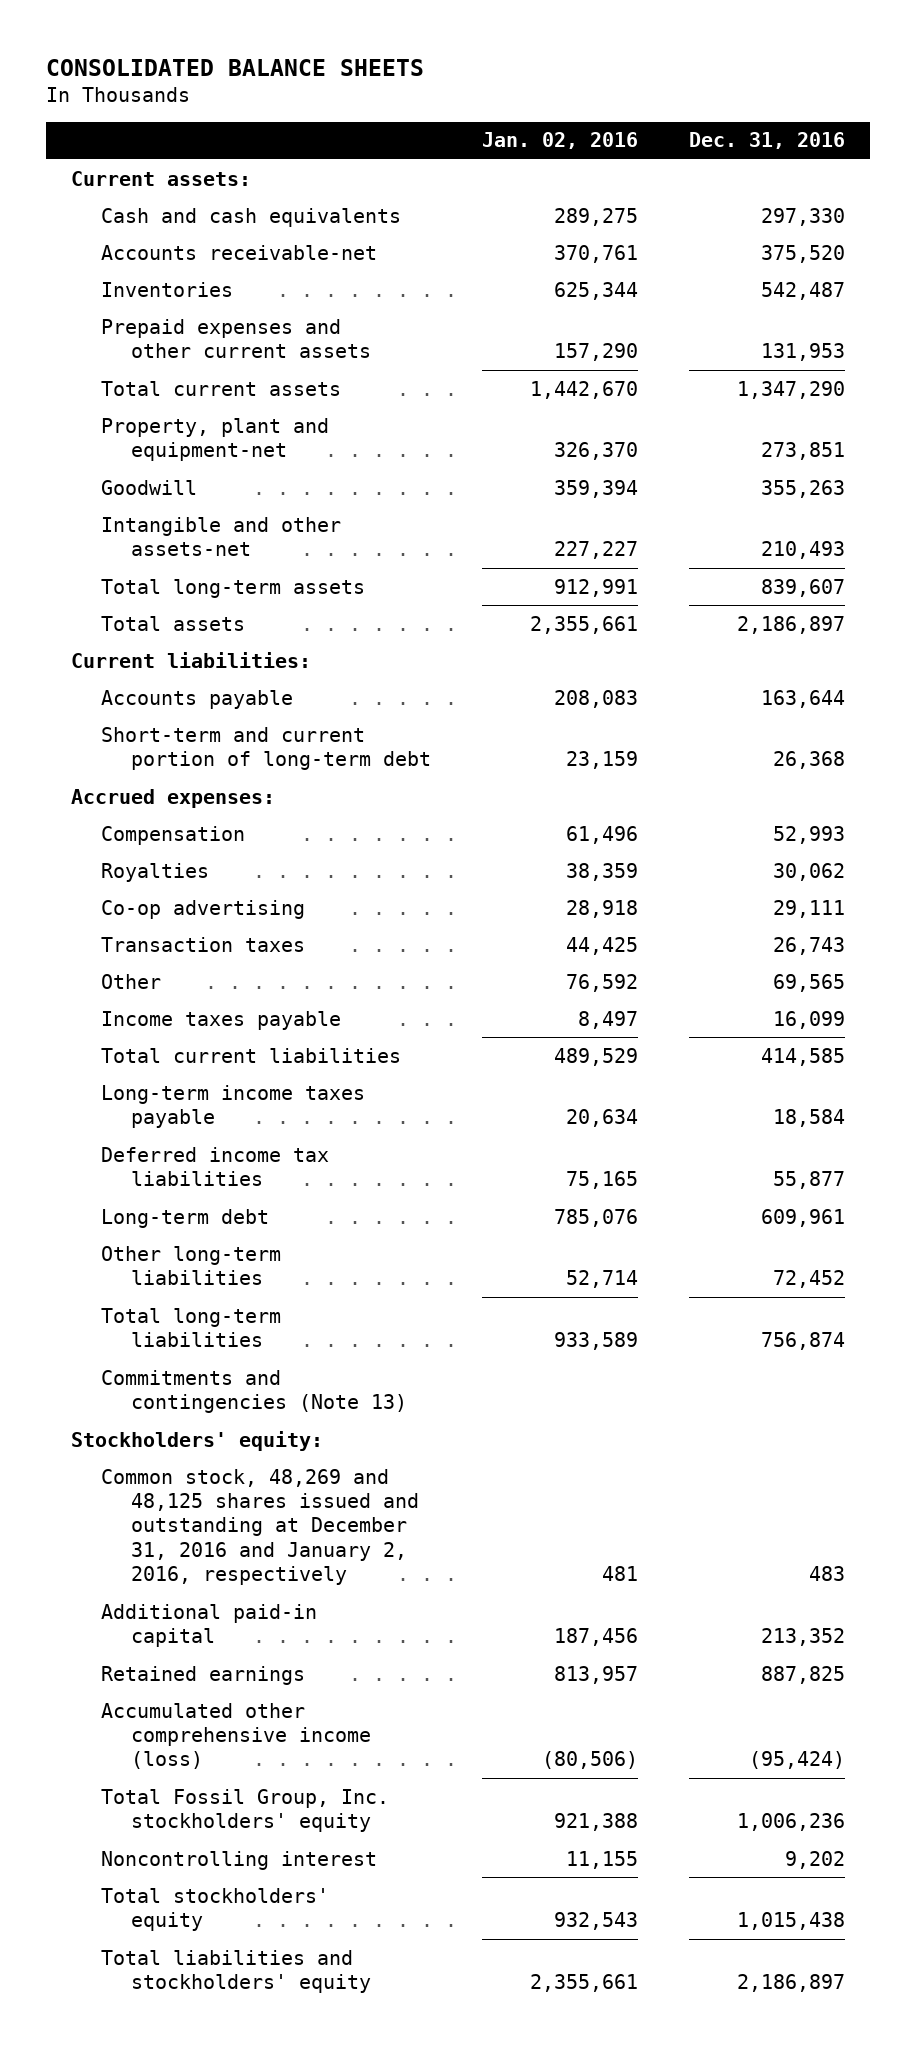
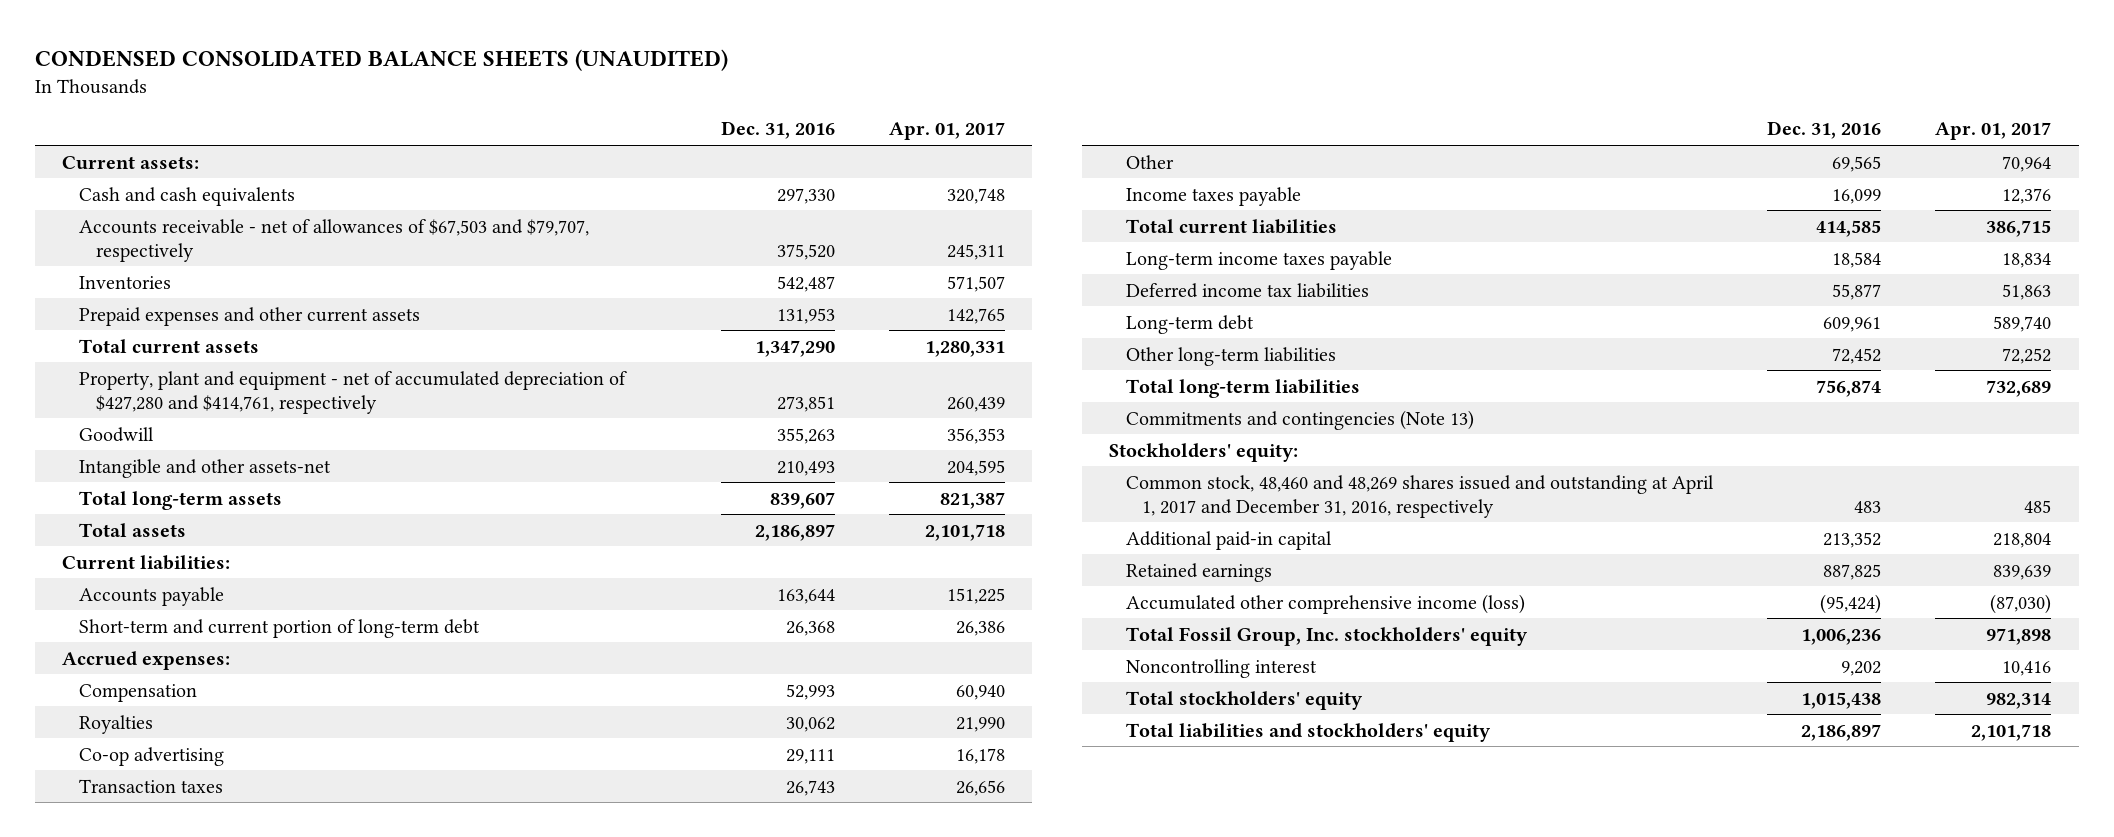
- CONSOLIDATED BALANCE SHEETS
+ CONDENSED CONSOLIDATED BALANCE SHEETS (UNAUDITED)
- | Jan. 02, 2016 | Dec. 31, 2016
+ | Dec. 31, 2016 | Apr. 01, 2017
- Accounts receivable-net | 370,761 | 375,520
+ Accounts receivable - net of allowances of $67,503 and $79,707, respectively | 375,520 | 245,311
- Property, plant and equipment-net | 326,370 | 273,851
+ Property, plant and equipment - net of accumulated depreciation of $427,280 and $414,761, respectively | 273,851 | 260,439
- Common stock, 48,269 and 48,125 shares issued and outstanding at December 31, 2016 and January 2, 2016, respectively | 481 | 483
+ Common stock, 48,460 and 48,269 shares issued and outstanding at April 1, 2017 and December 31, 2016, respectively | 483 | 485

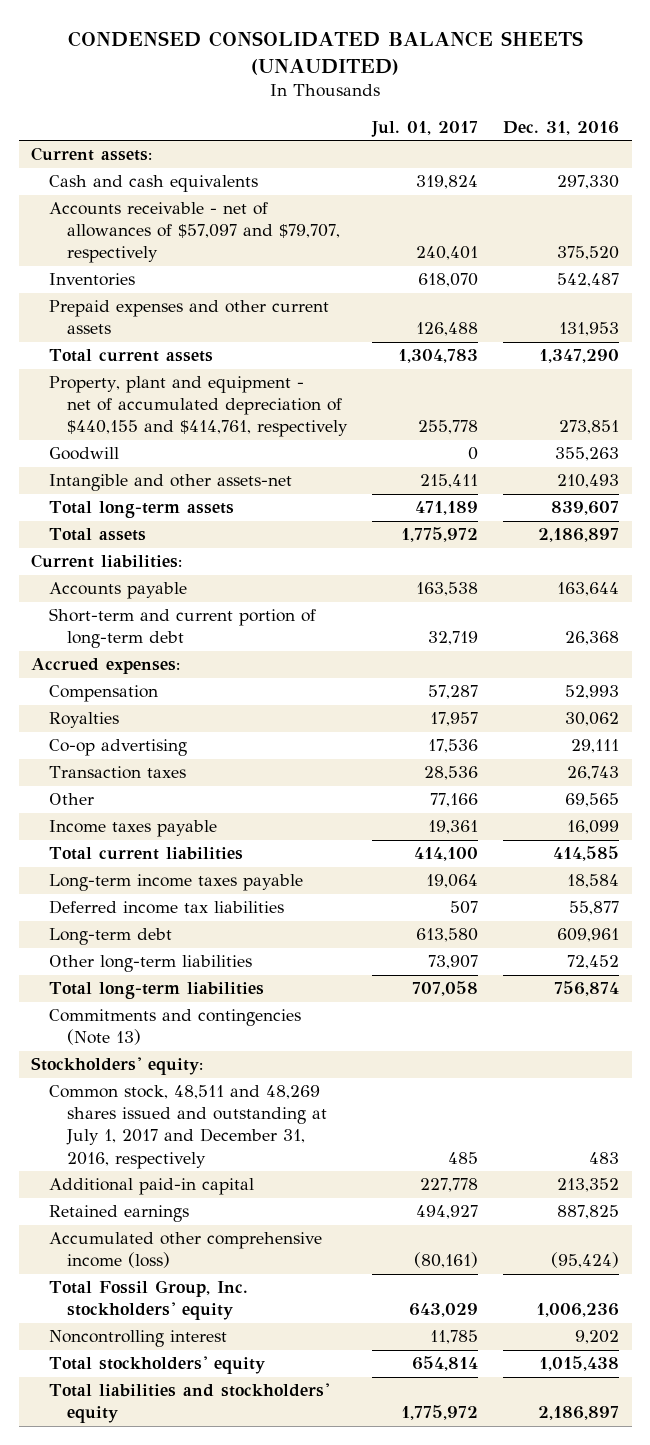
- | Dec. 31, 2016 | Apr. 01, 2017
+ | Jul. 01, 2017 | Dec. 31, 2016
- Accounts receivable - net of allowances of $67,503 and $79,707, respectively | 375,520 | 245,311
+ Accounts receivable - net of allowances of $57,097 and $79,707, respectively | 240,401 | 375,520
- Property, plant and equipment - net of accumulated depreciation of $427,280 and $414,761, respectively | 273,851 | 260,439
+ Property, plant and equipment - net of accumulated depreciation of $440,155 and $414,761, respectively | 255,778 | 273,851
- Common stock, 48,460 and 48,269 shares issued and outstanding at April 1, 2017 and December 31, 2016, respectively | 483 | 485
+ Common stock, 48,511 and 48,269 shares issued and outstanding at July 1, 2017 and December 31, 2016, respectively | 485 | 483

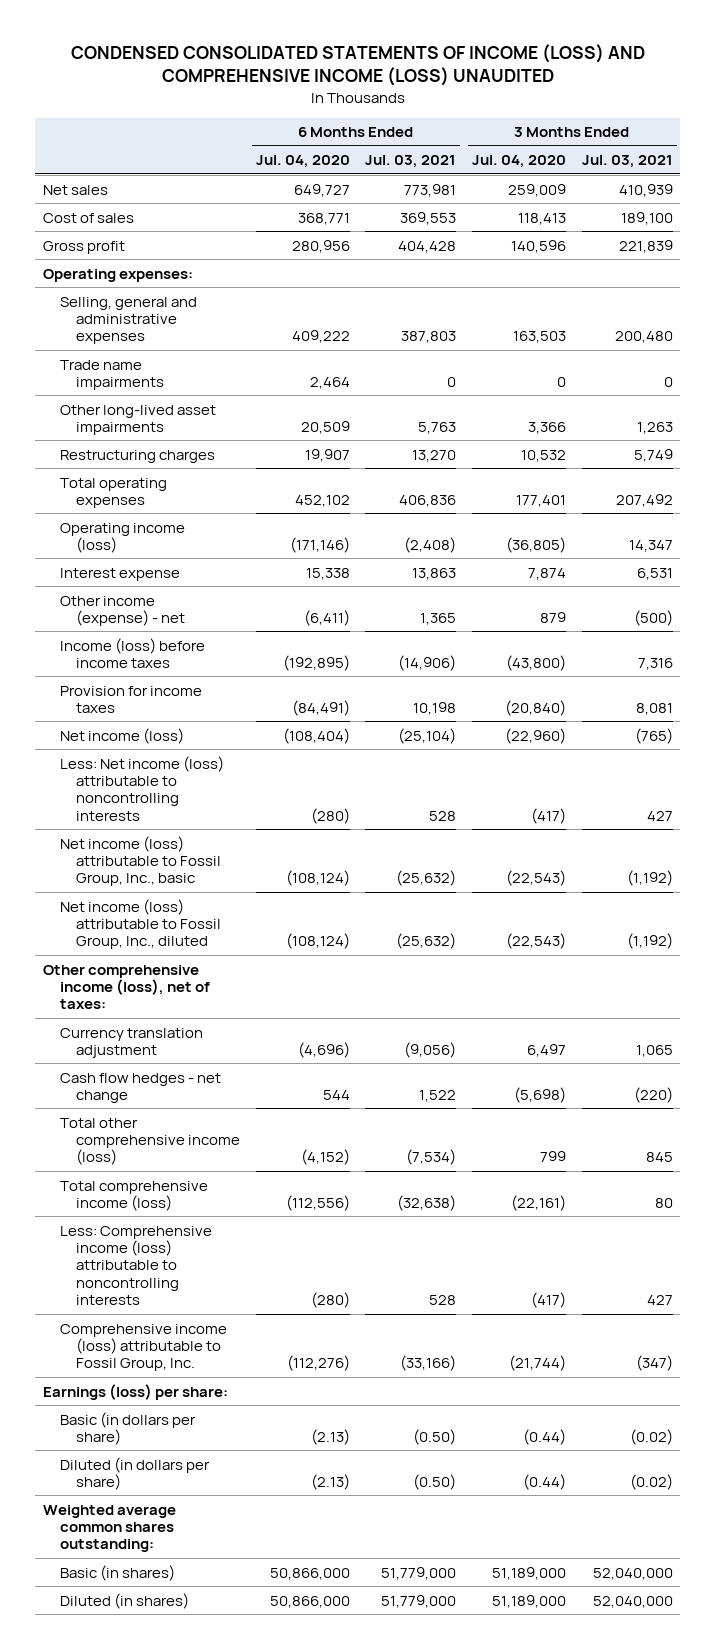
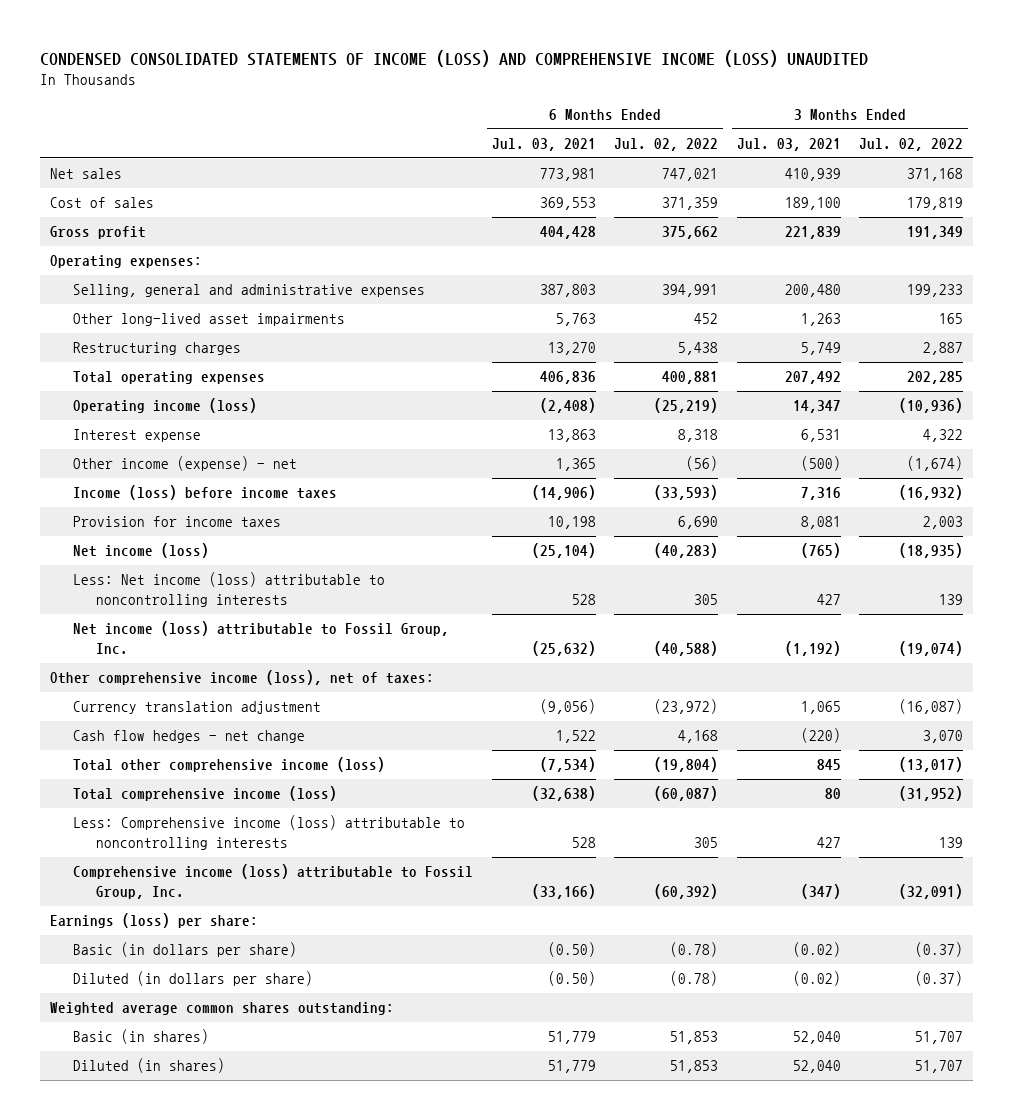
- | 6 Months Ended Jul. 04, 2020 | 6 Months Ended Jul. 03, 2021 | 3 Months Ended Jul. 04, 2020 | 3 Months Ended Jul. 03, 2021
+ | 6 Months Ended Jul. 03, 2021 | 6 Months Ended Jul. 02, 2022 | 3 Months Ended Jul. 03, 2021 | 3 Months Ended Jul. 02, 2022
- Trade name impairments | 2,464 | 0 | 0 | 0
- Net income (loss) attributable to Fossil Group, Inc., basic | (108,124) | (25,632) | (22,543) | (1,192)
- Net income (loss) attributable to Fossil Group, Inc., diluted | (108,124) | (25,632) | (22,543) | (1,192)
+ Net income (loss) attributable to Fossil Group, Inc. | (25,632) | (40,588) | (1,192) | (19,074)
- Basic (in shares) | 50,866,000 | 51,779,000 | 51,189,000 | 52,040,000
- Diluted (in shares) | 50,866,000 | 51,779,000 | 51,189,000 | 52,040,000
+ Basic (in shares) | 51,779 | 51,853 | 52,040 | 51,707
+ Diluted (in shares) | 51,779 | 51,853 | 52,040 | 51,707

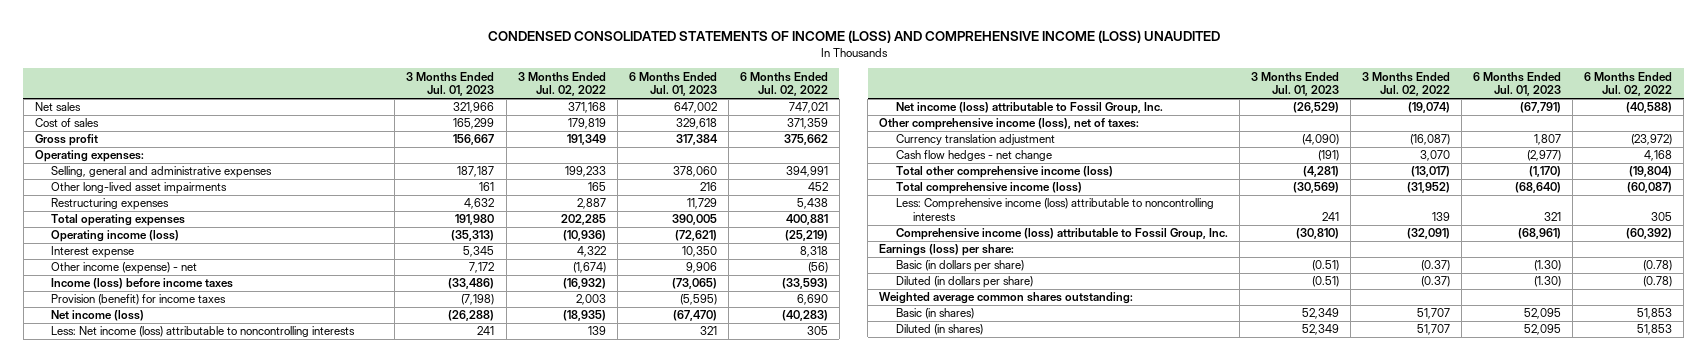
- | 6 Months Ended Jul. 03, 2021 | 6 Months Ended Jul. 02, 2022 | 3 Months Ended Jul. 03, 2021 | 3 Months Ended Jul. 02, 2022
+ | 3 Months Ended Jul. 01, 2023 | 3 Months Ended Jul. 02, 2022 | 6 Months Ended Jul. 01, 2023 | 6 Months Ended Jul. 02, 2022
- Restructuring charges | 13,270 | 5,438 | 5,749 | 2,887
+ Restructuring expenses | 4,632 | 2,887 | 11,729 | 5,438
- Provision for income taxes | 10,198 | 6,690 | 8,081 | 2,003
+ Provision (benefit) for income taxes | (7,198) | 2,003 | (5,595) | 6,690

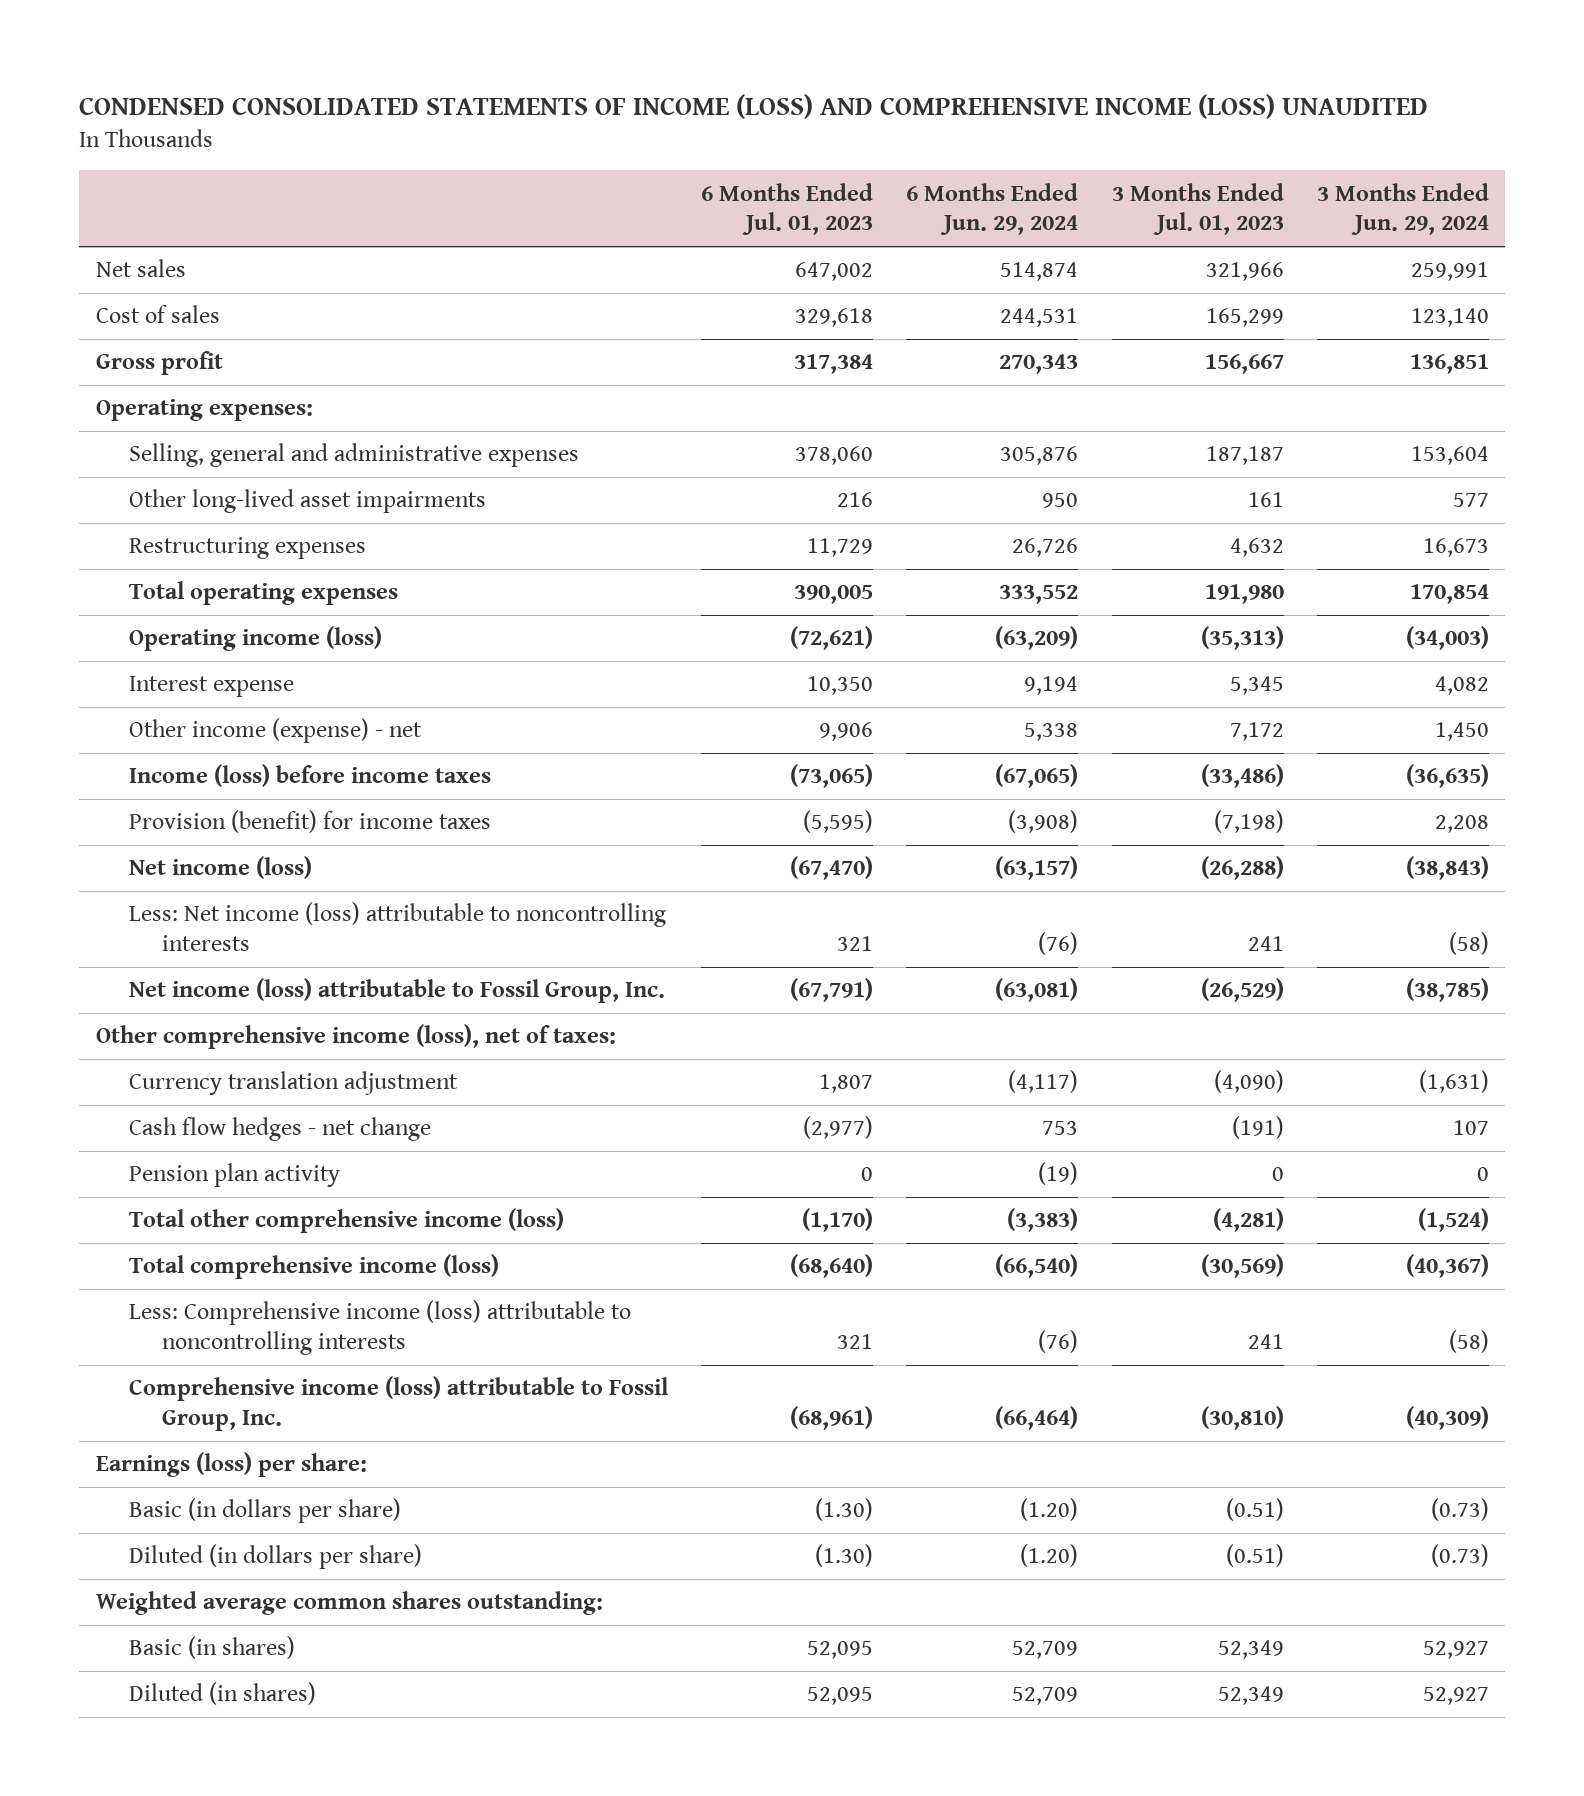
- | 3 Months Ended Jul. 01, 2023 | 3 Months Ended Jul. 02, 2022 | 6 Months Ended Jul. 01, 2023 | 6 Months Ended Jul. 02, 2022
+ | 6 Months Ended Jul. 01, 2023 | 6 Months Ended Jun. 29, 2024 | 3 Months Ended Jul. 01, 2023 | 3 Months Ended Jun. 29, 2024
+ Pension plan activity | 0 | (19) | 0 | 0

